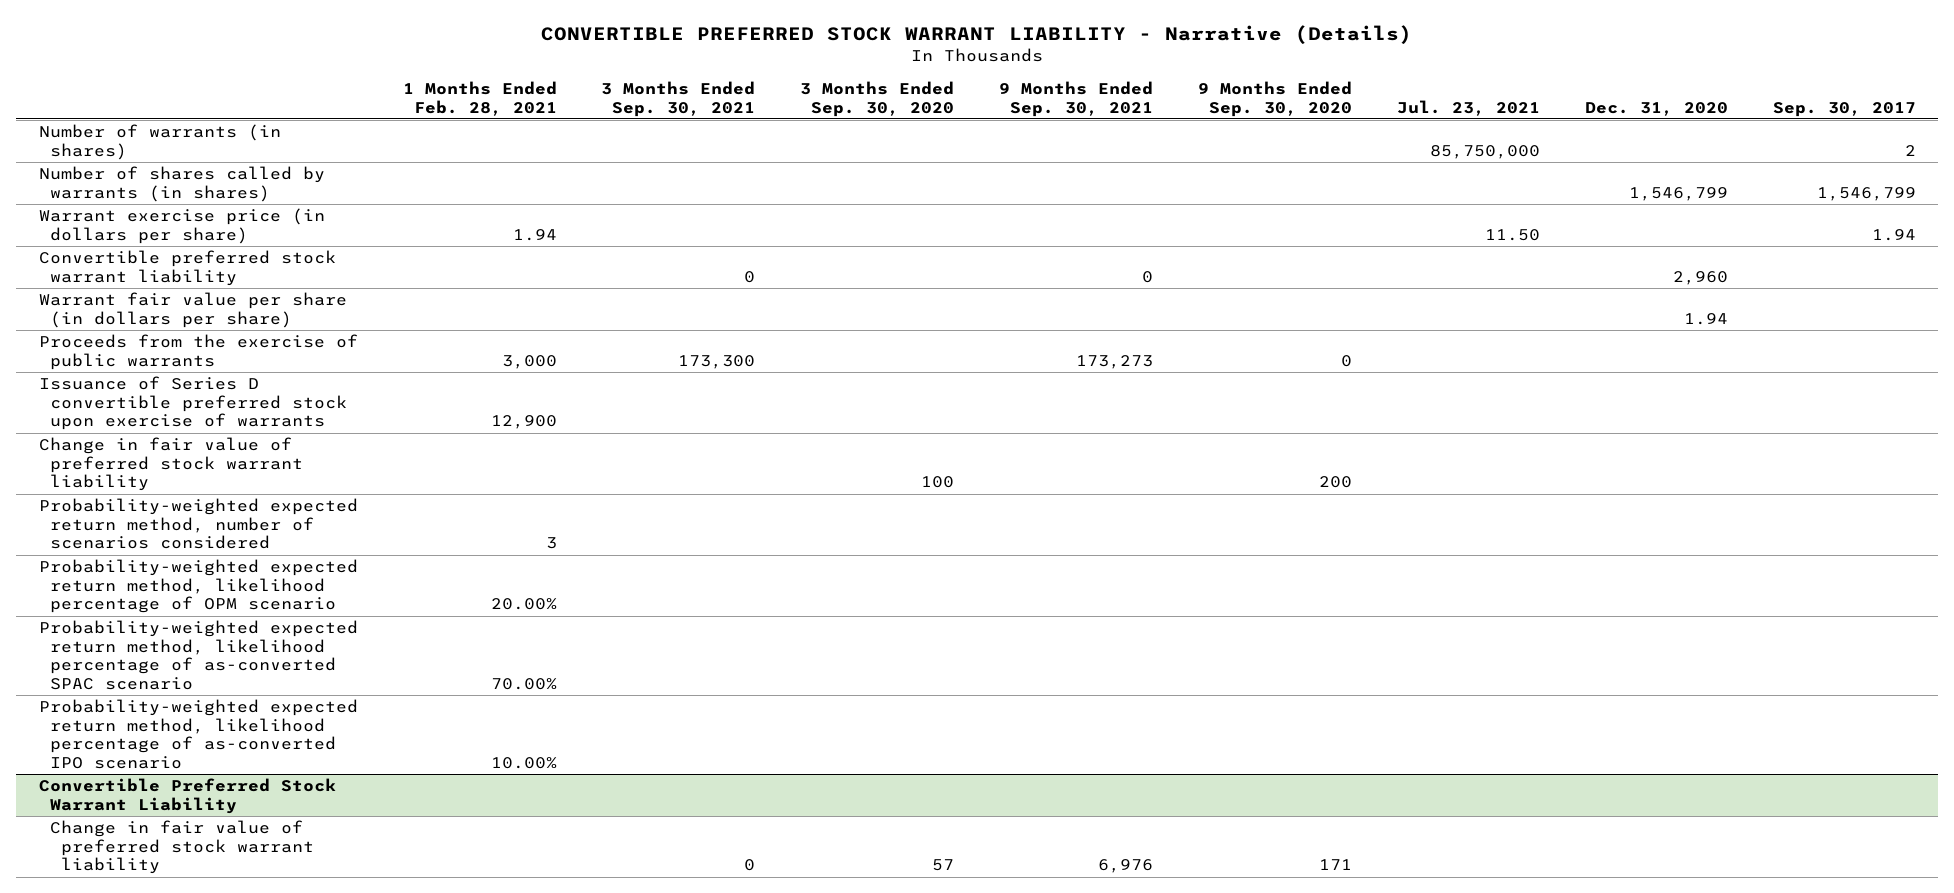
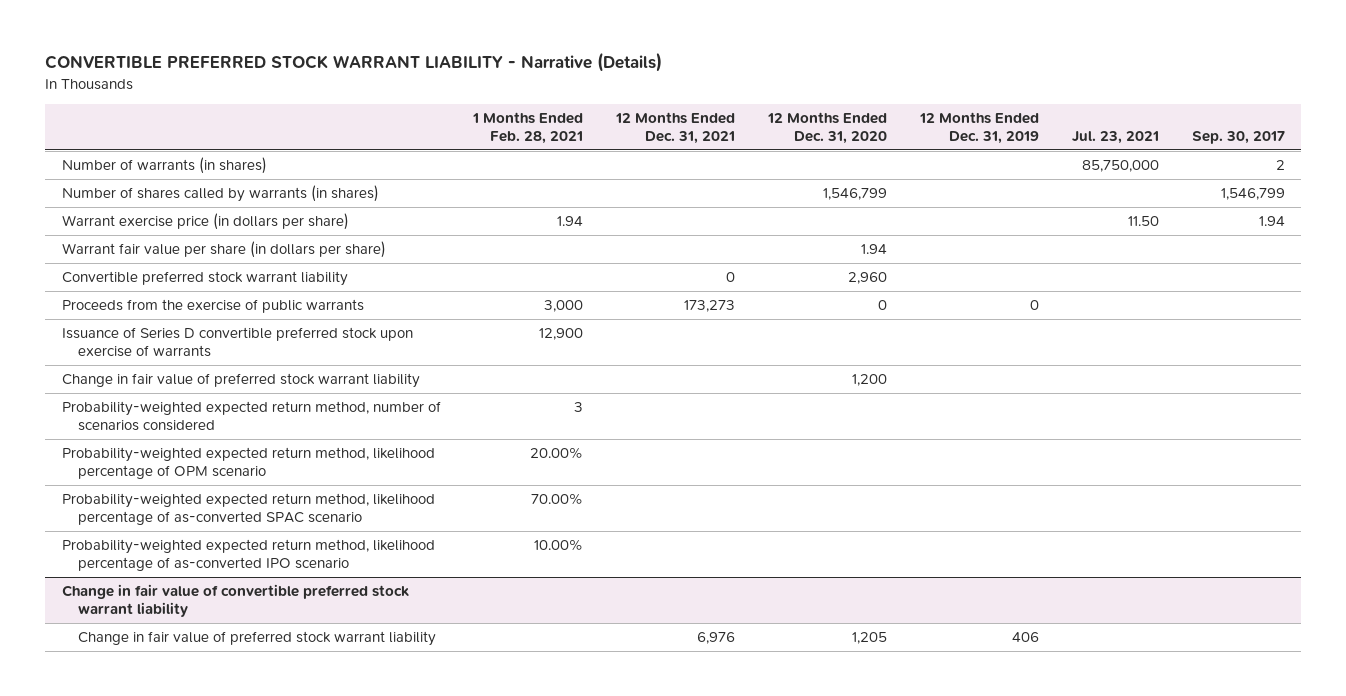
- | 1 Months Ended Feb. 28, 2021 | 3 Months Ended Sep. 30, 2021 | 3 Months Ended Sep. 30, 2020 | 9 Months Ended Sep. 30, 2021 | 9 Months Ended Sep. 30, 2020 | Jul. 23, 2021 | Dec. 31, 2020 | Sep. 30, 2017
+ | 1 Months Ended Feb. 28, 2021 | 12 Months Ended Dec. 31, 2021 | 12 Months Ended Dec. 31, 2020 | 12 Months Ended Dec. 31, 2019 | Jul. 23, 2021 | Sep. 30, 2017
moved down: Convertible preferred stock warrant liability | | 0 | 2,960 | | |
- Convertible Preferred Stock Warrant Liability
+ Change in fair value of convertible preferred stock warrant liability

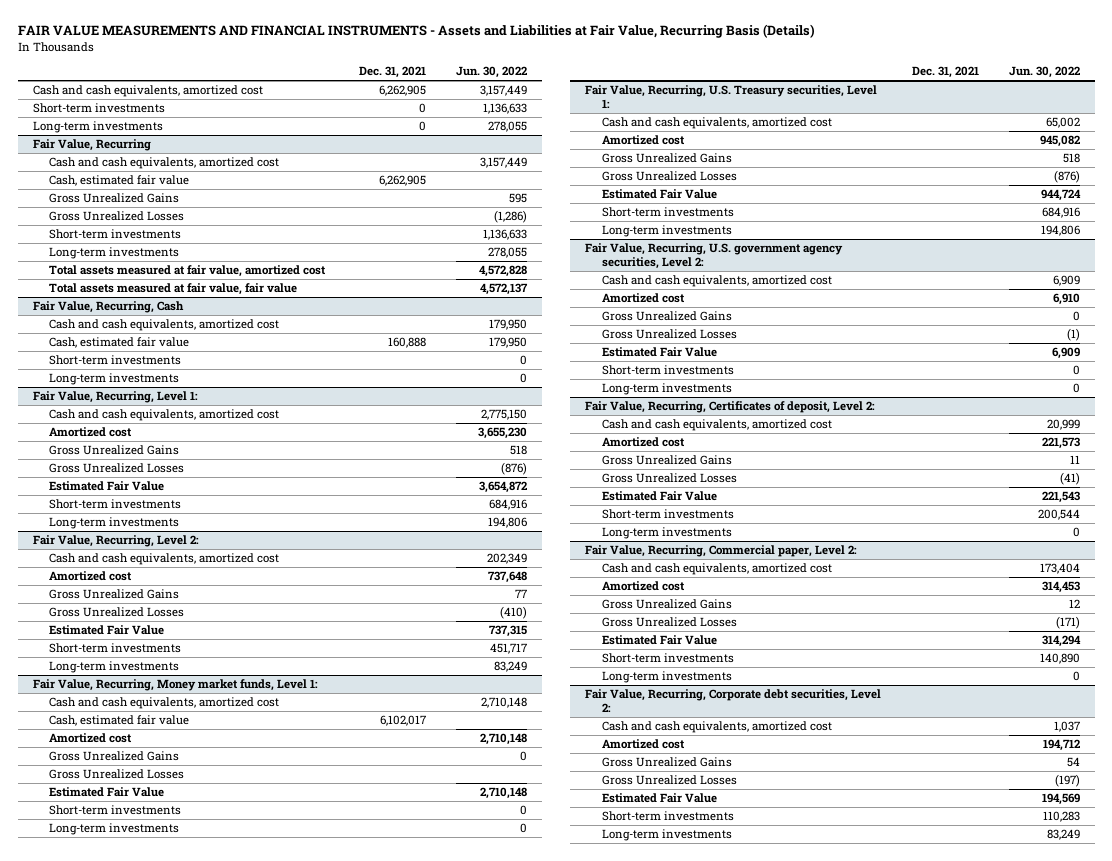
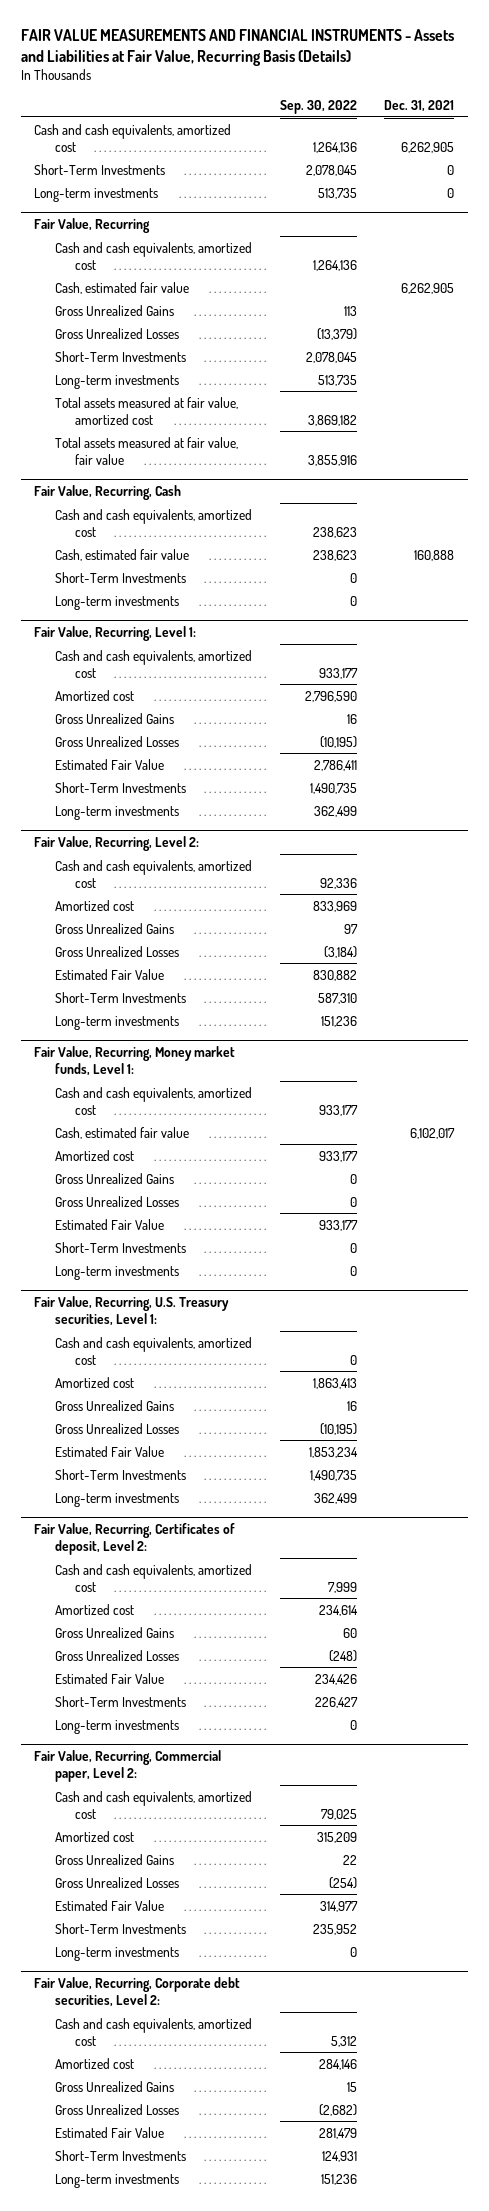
- | Dec. 31, 2021 | Jun. 30, 2022
+ | Sep. 30, 2022 | Dec. 31, 2021
- Short-term investments | 0 | 1,136,633
+ Short-Term Investments | 2,078,045 | 0
@ Fair Value, Recurring
- Short-term investments | | 1,136,633
+ Short-Term Investments | 2,078,045 |
@ Fair Value, Recurring, Cash
- Short-term investments | | 0
+ Short-Term Investments | 0 |
@ Fair Value, Recurring, Level 1:
- Short-term investments | | 684,916
+ Short-Term Investments | 1,490,735 |
@ Fair Value, Recurring, Level 2:
- Short-term investments | | 451,717
+ Short-Term Investments | 587,310 |
@ Fair Value, Recurring, Money market funds, Level 1:
- Short-term investments | | 0
+ Short-Term Investments | 0 |
@ Fair Value, Recurring, U.S. Treasury securities, Level 1:
- Short-term investments | | 684,916
+ Short-Term Investments | 1,490,735 |
- Fair Value, Recurring, U.S. government agency securities, Level 2:
- Cash and cash equivalents, amortized cost | | 6,909
- Amortized cost | | 6,910
- Gross Unrealized Gains | | 0
- Gross Unrealized Losses | | (1)
- Estimated Fair Value | | 6,909
- Short-term investments | | 0
- Long-term investments | | 0
@ Fair Value, Recurring, Certificates of deposit, Level 2:
- Short-term investments | | 200,544
+ Short-Term Investments | 226,427 |
@ Fair Value, Recurring, Commercial paper, Level 2:
- Short-term investments | | 140,890
+ Short-Term Investments | 235,952 |
@ Fair Value, Recurring, Corporate debt securities, Level 2:
- Short-term investments | | 110,283
+ Short-Term Investments | 124,931 |

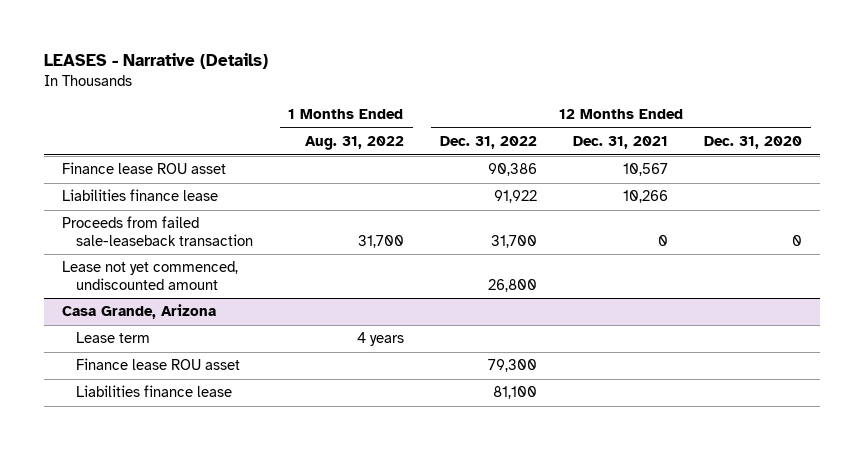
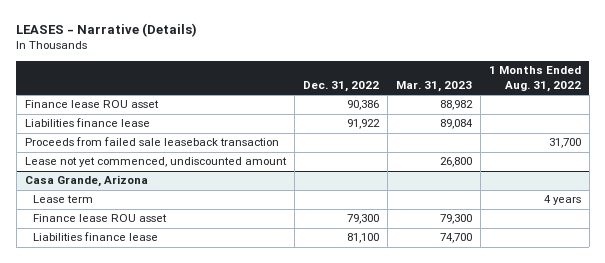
- | 1 Months Ended Aug. 31, 2022 | 12 Months Ended Dec. 31, 2022 | 12 Months Ended Dec. 31, 2021 | 12 Months Ended Dec. 31, 2020
+ | Dec. 31, 2022 | Mar. 31, 2023 | 1 Months Ended Aug. 31, 2022
- Proceeds from failed sale-leaseback transaction | 31,700 | 31,700 | 0 | 0
+ Proceeds from failed sale leaseback transaction | | | 31,700

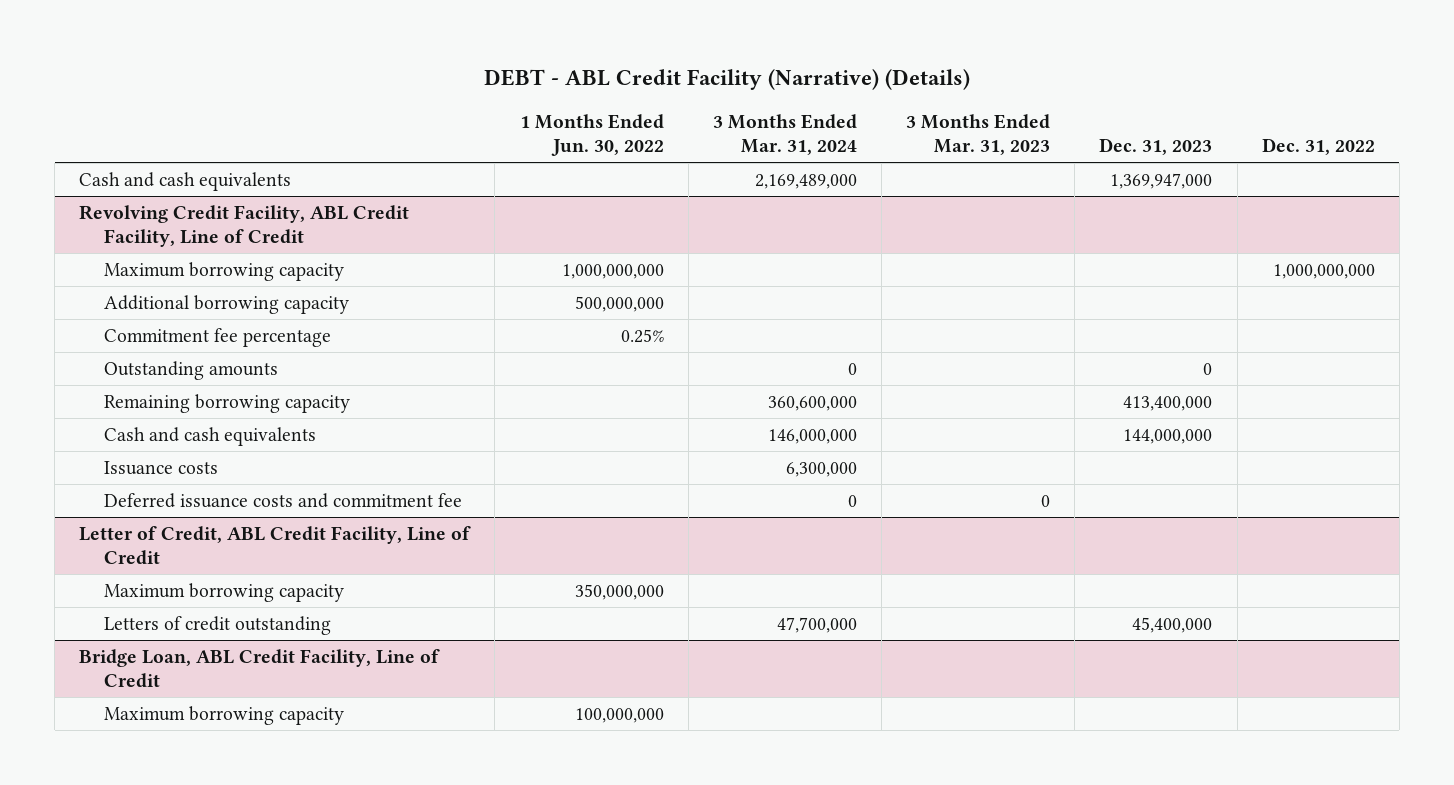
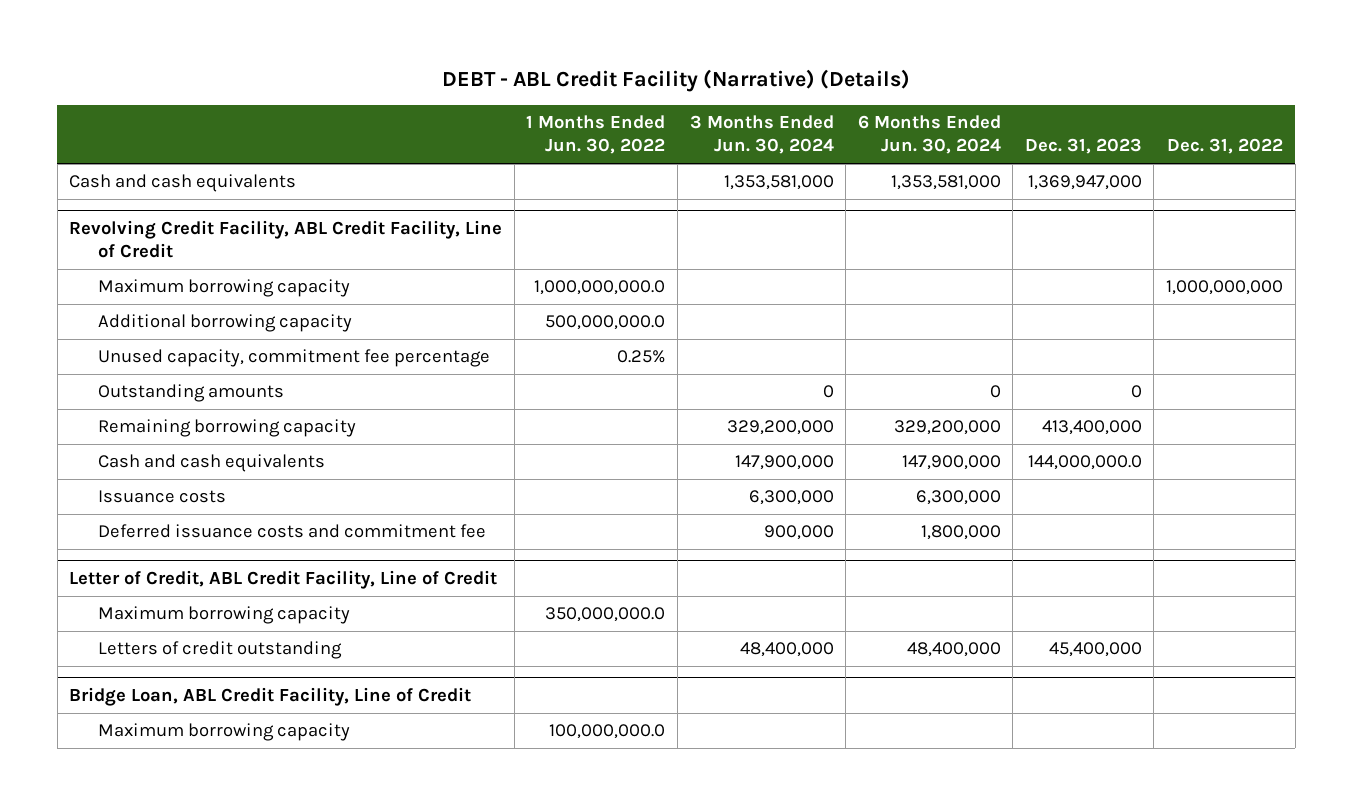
- | 1 Months Ended Jun. 30, 2022 | 3 Months Ended Mar. 31, 2024 | 3 Months Ended Mar. 31, 2023 | Dec. 31, 2023 | Dec. 31, 2022
+ | 1 Months Ended Jun. 30, 2022 | 3 Months Ended Jun. 30, 2024 | 6 Months Ended Jun. 30, 2024 | Dec. 31, 2023 | Dec. 31, 2022
@ Revolving Credit Facility, ABL Credit Facility, Line of Credit
- Maximum borrowing capacity | 1,000,000,000 | | | | 1,000,000,000
- Additional borrowing capacity | 500,000,000 | | | |
- Commitment fee percentage | 0.25% | | | |
+ Maximum borrowing capacity | 1,000,000,000.0 | | | | 1,000,000,000
+ Additional borrowing capacity | 500,000,000.0 | | | |
+ Unused capacity, commitment fee percentage | 0.25% | | | |
- Cash and cash equivalents | | 146,000,000 | | 144,000,000 |
+ Cash and cash equivalents | | 147,900,000 | 147,900,000 | 144,000,000.0 |
@ Letter of Credit, ABL Credit Facility, Line of Credit
- Maximum borrowing capacity | 350,000,000 | | | |
+ Maximum borrowing capacity | 350,000,000.0 | | | |
@ Bridge Loan, ABL Credit Facility, Line of Credit
- Maximum borrowing capacity | 100,000,000 | | | |
+ Maximum borrowing capacity | 100,000,000.0 | | | |

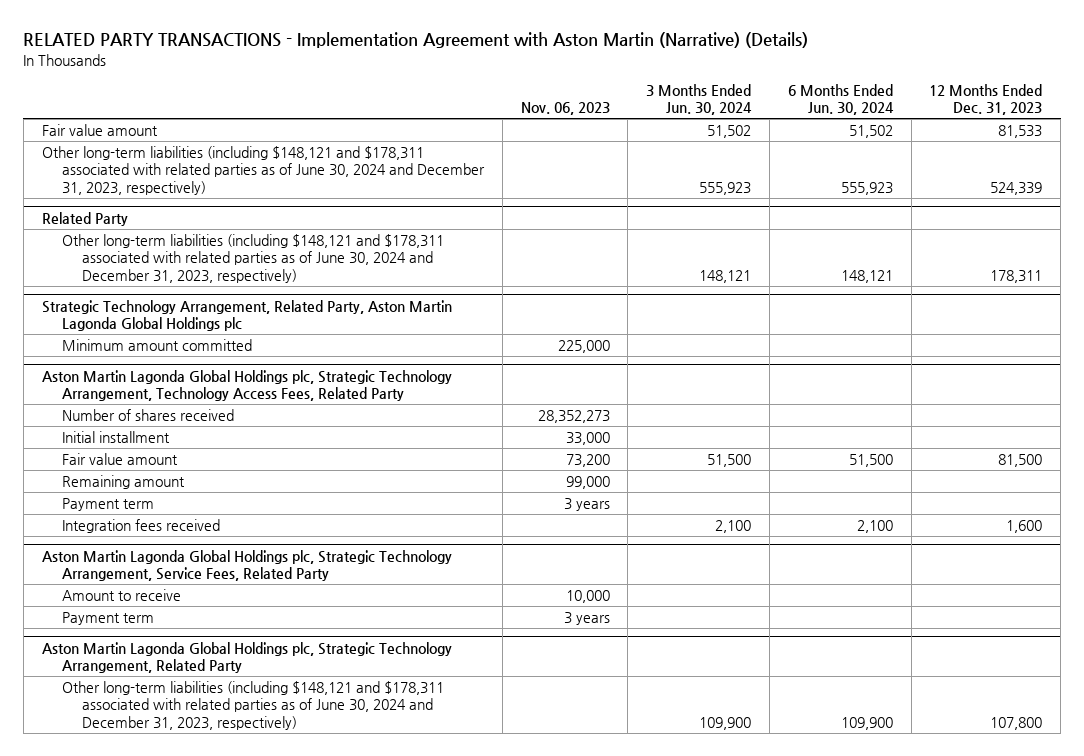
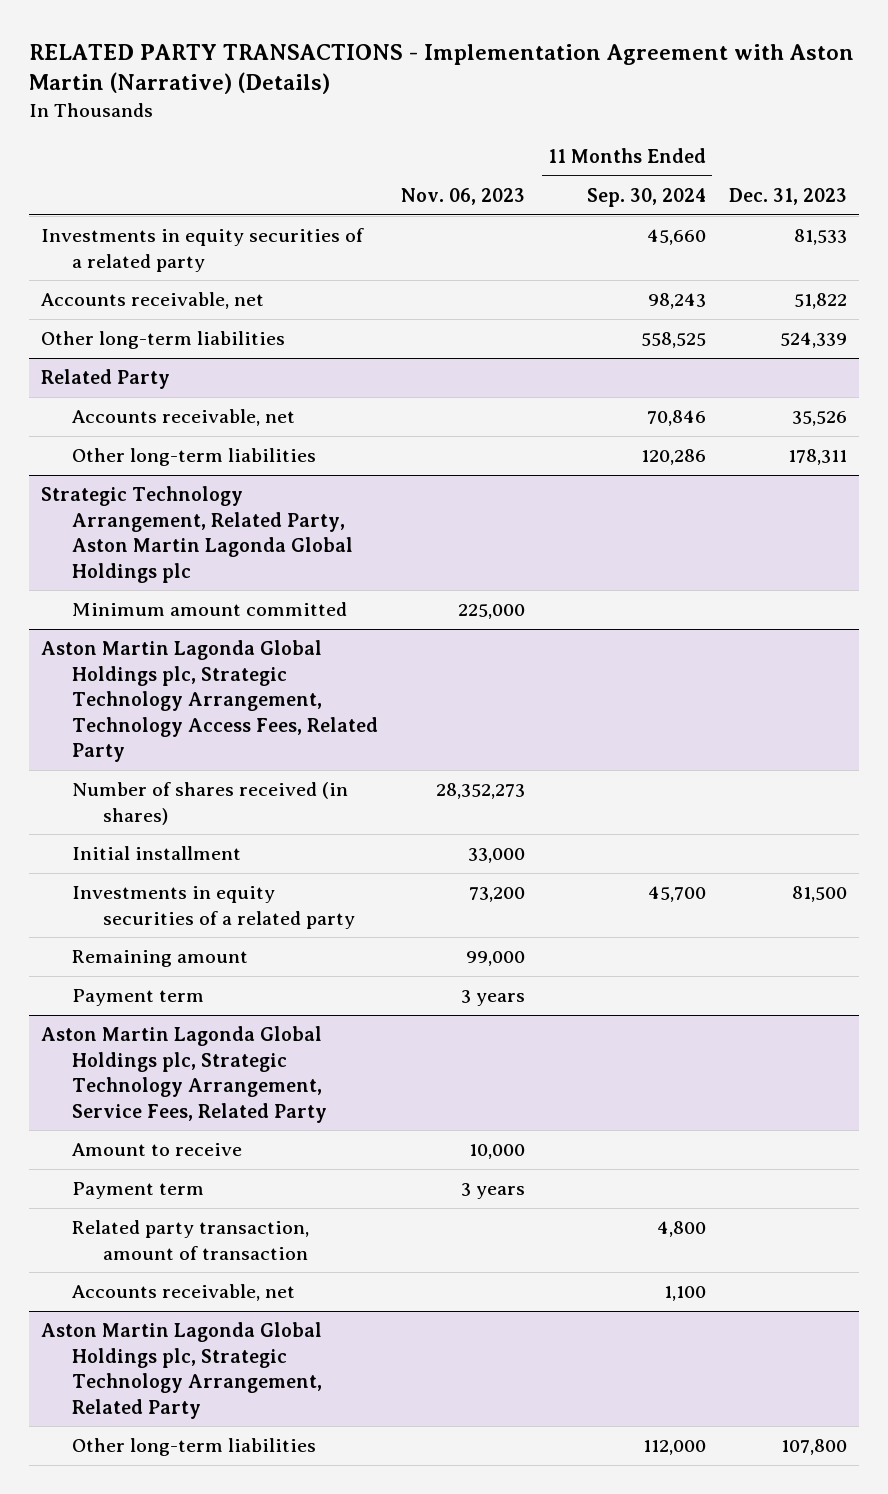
- | Nov. 06, 2023 | 3 Months Ended Jun. 30, 2024 | 6 Months Ended Jun. 30, 2024 | 12 Months Ended Dec. 31, 2023
+ | Nov. 06, 2023 | 11 Months Ended Sep. 30, 2024 | Dec. 31, 2023
- Fair value amount | | 51,502 | 51,502 | 81,533
- Other long-term liabilities (including $148,121 and $178,311 associated with related parties as of June 30, 2024 and December 31, 2023, respectively) | | 555,923 | 555,923 | 524,339
+ Investments in equity securities of a related party | | 45,660 | 81,533
+ Accounts receivable, net | | 98,243 | 51,822
+ Other long-term liabilities | | 558,525 | 524,339
@ Related Party
- Other long-term liabilities (including $148,121 and $178,311 associated with related parties as of June 30, 2024 and December 31, 2023, respectively) | | 148,121 | 148,121 | 178,311
+ Accounts receivable, net | | 70,846 | 35,526
+ Other long-term liabilities | | 120,286 | 178,311
@ Aston Martin Lagonda Global Holdings plc, Strategic Technology Arrangement, Technology Access Fees, Related Party
- Number of shares received | 28,352,273 | | |
+ Number of shares received (in shares) | 28,352,273 | |
- Fair value amount | 73,200 | 51,500 | 51,500 | 81,500
+ Investments in equity securities of a related party | 73,200 | 45,700 | 81,500
- Integration fees received | | 2,100 | 2,100 | 1,600
@ Aston Martin Lagonda Global Holdings plc, Strategic Technology Arrangement, Service Fees, Related Party
+ Related party transaction, amount of transaction | | 4,800 |
+ Accounts receivable, net | | 1,100 |
@ Aston Martin Lagonda Global Holdings plc, Strategic Technology Arrangement, Related Party
- Other long-term liabilities (including $148,121 and $178,311 associated with related parties as of June 30, 2024 and December 31, 2023, respectively) | | 109,900 | 109,900 | 107,800
+ Other long-term liabilities | | 112,000 | 107,800

